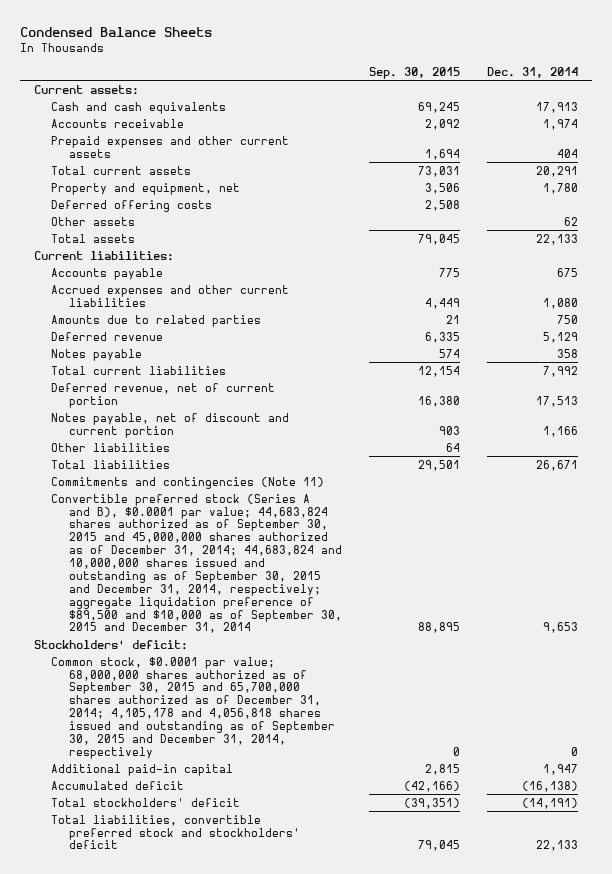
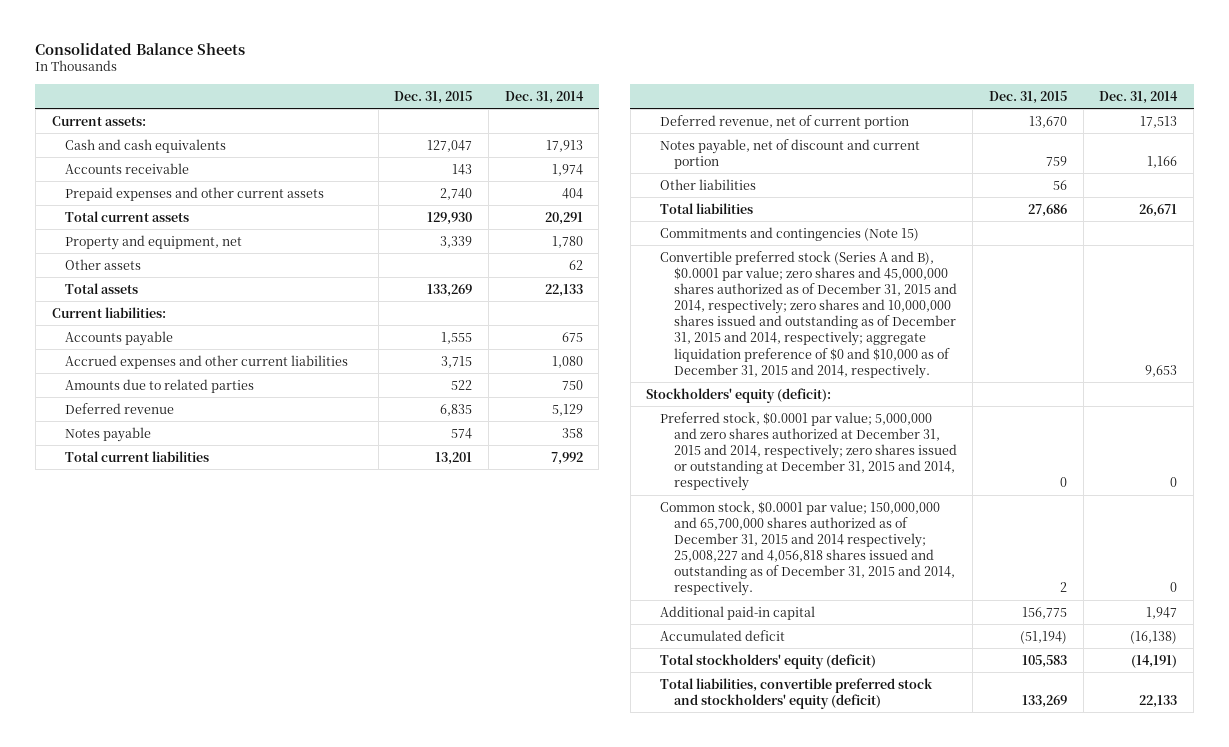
- Condensed Balance Sheets
+ Consolidated Balance Sheets
- | Sep. 30, 2015 | Dec. 31, 2014
+ | Dec. 31, 2015 | Dec. 31, 2014
- Deferred offering costs | 2,508 |
- Commitments and contingencies (Note 11)
- Convertible preferred stock (Series A and B), $0.0001 par value; 44,683,824 shares authorized as of September 30, 2015 and 45,000,000 shares authorized as of December 31, 2014; 44,683,824 and 10,000,000 shares issued and outstanding as of September 30, 2015 and December 31, 2014, respectively; aggregate liquidation preference of $89,500 and $10,000 as of September 30, 2015 and December 31, 2014 | 88,895 | 9,653
- Stockholders' deficit:
- Common stock, $0.0001 par value; 68,000,000 shares authorized as of September 30, 2015 and 65,700,000 shares authorized as of December 31, 2014; 4,105,178 and 4,056,818 shares issued and outstanding as of September 30, 2015 and December 31, 2014, respectively | 0 | 0
+ Commitments and contingencies (Note 15)
+ Convertible preferred stock (Series A and B), $0.0001 par value; zero shares and 45,000,000 shares authorized as of December 31, 2015 and 2014, respectively; zero shares and 10,000,000 shares issued and outstanding as of December 31, 2015 and 2014, respectively; aggregate liquidation preference of $0 and $10,000 as of December 31, 2015 and 2014, respectively. | | 9,653
+ Stockholders' equity (deficit):
+ Preferred stock, $0.0001 par value; 5,000,000 and zero shares authorized at December 31, 2015 and 2014, respectively; zero shares issued or outstanding at December 31, 2015 and 2014, respectively | 0 | 0
+ Common stock, $0.0001 par value; 150,000,000 and 65,700,000 shares authorized as of December 31, 2015 and 2014 respectively; 25,008,227 and 4,056,818 shares issued and outstanding as of December 31, 2015 and 2014, respectively. | 2 | 0
- Total stockholders' deficit | (39,351) | (14,191)
- Total liabilities, convertible preferred stock and stockholders' deficit | 79,045 | 22,133
+ Total stockholders' equity (deficit) | 105,583 | (14,191)
+ Total liabilities, convertible preferred stock and stockholders' equity (deficit) | 133,269 | 22,133

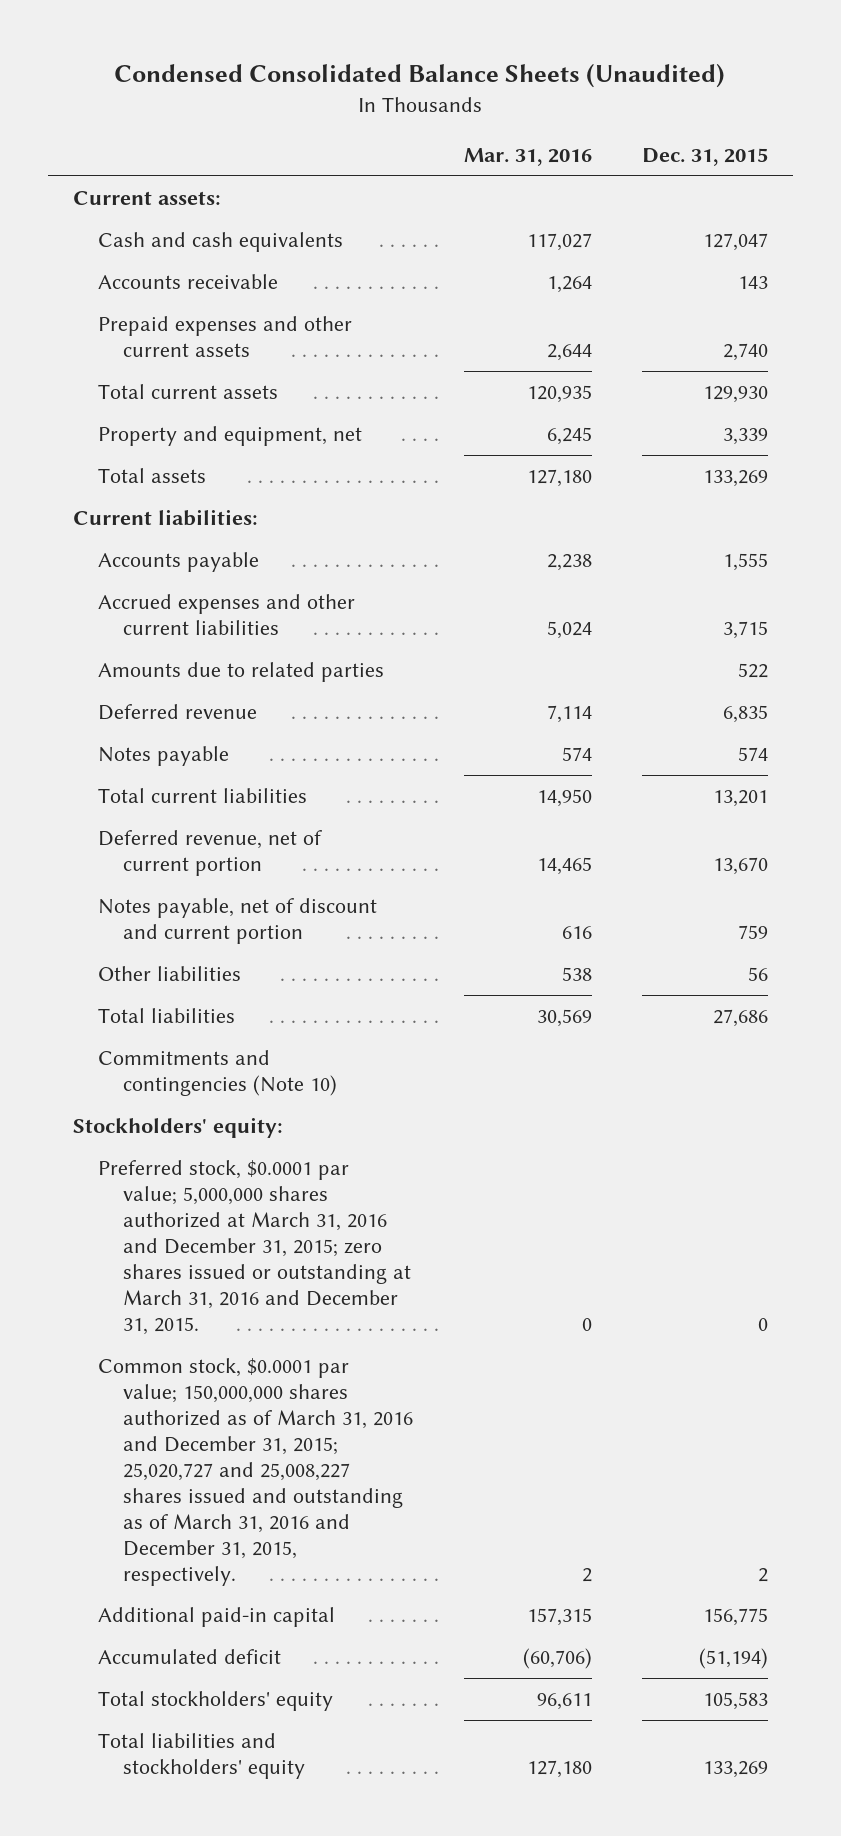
- Consolidated Balance Sheets
+ Condensed Consolidated Balance Sheets (Unaudited)
- | Dec. 31, 2015 | Dec. 31, 2014
+ | Mar. 31, 2016 | Dec. 31, 2015
- Other assets | | 62
- Commitments and contingencies (Note 15)
- Convertible preferred stock (Series A and B), $0.0001 par value; zero shares and 45,000,000 shares authorized as of December 31, 2015 and 2014, respectively; zero shares and 10,000,000 shares issued and outstanding as of December 31, 2015 and 2014, respectively; aggregate liquidation preference of $0 and $10,000 as of December 31, 2015 and 2014, respectively. | | 9,653
- Stockholders' equity (deficit):
- Preferred stock, $0.0001 par value; 5,000,000 and zero shares authorized at December 31, 2015 and 2014, respectively; zero shares issued or outstanding at December 31, 2015 and 2014, respectively | 0 | 0
- Common stock, $0.0001 par value; 150,000,000 and 65,700,000 shares authorized as of December 31, 2015 and 2014 respectively; 25,008,227 and 4,056,818 shares issued and outstanding as of December 31, 2015 and 2014, respectively. | 2 | 0
+ Commitments and contingencies (Note 10)
+ Stockholders' equity:
+ Preferred stock, $0.0001 par value; 5,000,000 shares authorized at March 31, 2016 and December 31, 2015; zero shares issued or outstanding at March 31, 2016 and December 31, 2015. | 0 | 0
+ Common stock, $0.0001 par value; 150,000,000 shares authorized as of March 31, 2016 and December 31, 2015; 25,020,727 and 25,008,227 shares issued and outstanding as of March 31, 2016 and December 31, 2015, respectively. | 2 | 2
- Total stockholders' equity (deficit) | 105,583 | (14,191)
- Total liabilities, convertible preferred stock and stockholders' equity (deficit) | 133,269 | 22,133
+ Total stockholders' equity | 96,611 | 105,583
+ Total liabilities and stockholders' equity | 127,180 | 133,269

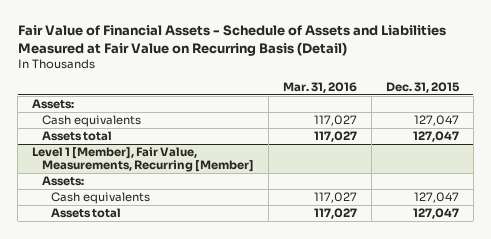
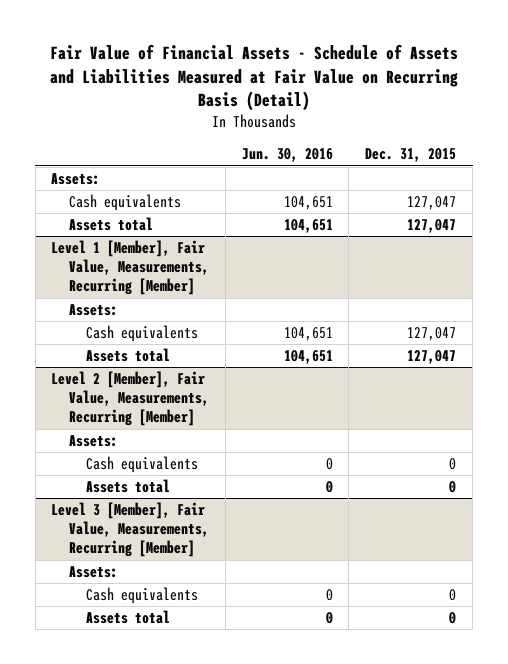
- | Mar. 31, 2016 | Dec. 31, 2015
+ | Jun. 30, 2016 | Dec. 31, 2015
+ Level 2 [Member], Fair Value, Measurements, Recurring [Member]
+ Assets:
+ Cash equivalents | 0 | 0
+ Assets total | 0 | 0
+ Level 3 [Member], Fair Value, Measurements, Recurring [Member]
+ Assets:
+ Cash equivalents | 0 | 0
+ Assets total | 0 | 0

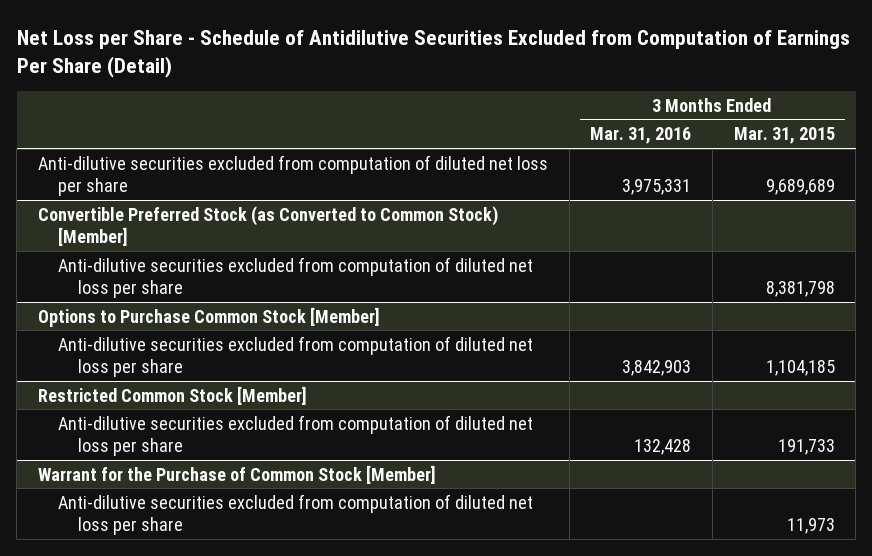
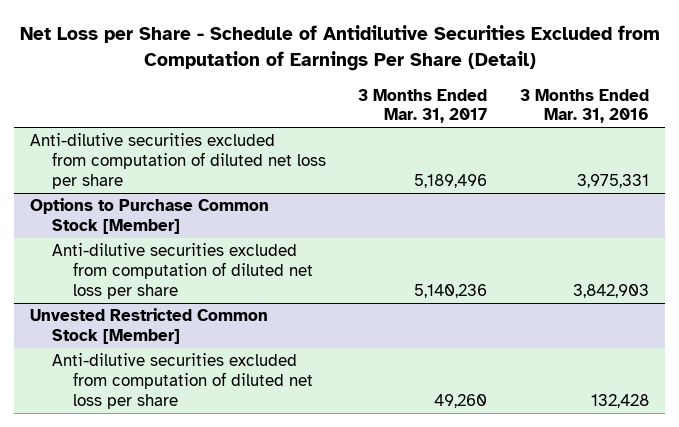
- | 3 Months Ended Mar. 31, 2016 | 3 Months Ended Mar. 31, 2015
+ | 3 Months Ended Mar. 31, 2017 | 3 Months Ended Mar. 31, 2016
- Convertible Preferred Stock (as Converted to Common Stock) [Member]
- Anti-dilutive securities excluded from computation of diluted net loss per share | | 8,381,798
- Restricted Common Stock [Member]
+ Unvested Restricted Common Stock [Member]
- Warrant for the Purchase of Common Stock [Member]
- Anti-dilutive securities excluded from computation of diluted net loss per share | | 11,973

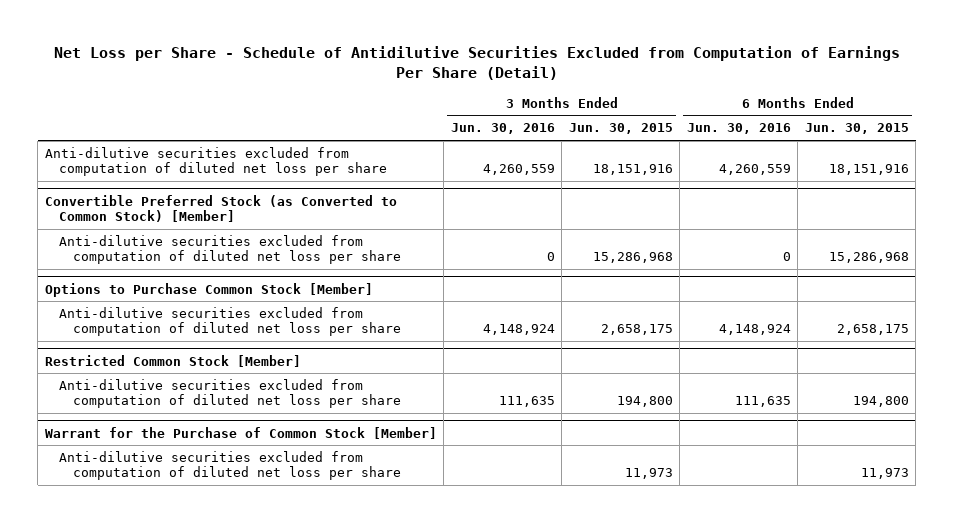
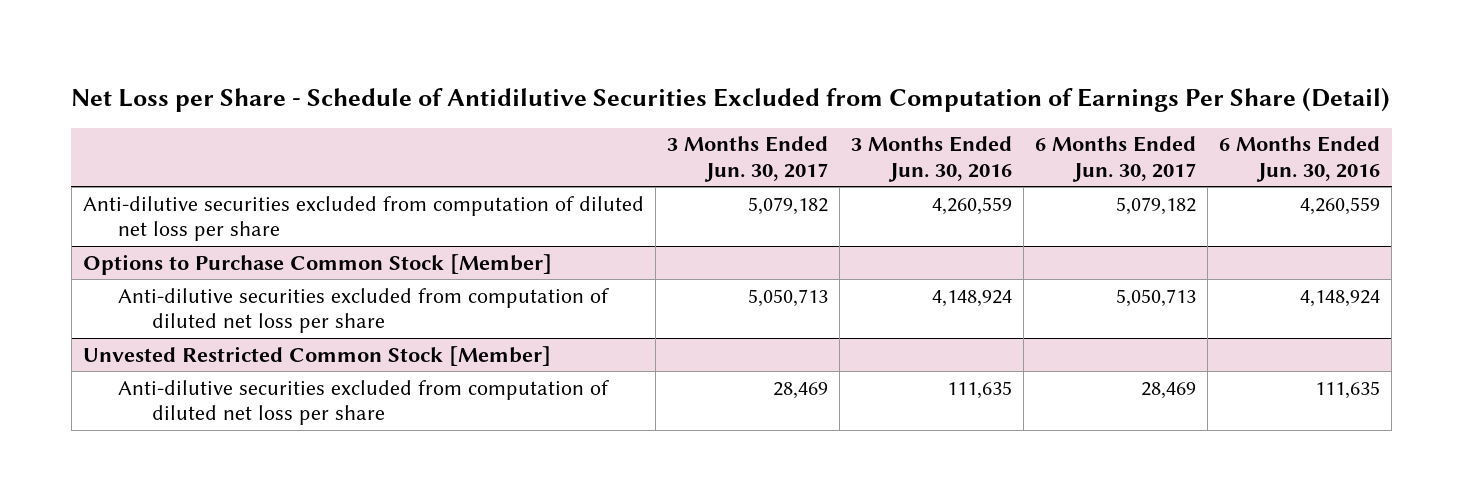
- | 3 Months Ended Jun. 30, 2016 | 3 Months Ended Jun. 30, 2015 | 6 Months Ended Jun. 30, 2016 | 6 Months Ended Jun. 30, 2015
+ | 3 Months Ended Jun. 30, 2017 | 3 Months Ended Jun. 30, 2016 | 6 Months Ended Jun. 30, 2017 | 6 Months Ended Jun. 30, 2016
- Convertible Preferred Stock (as Converted to Common Stock) [Member]
- Anti-dilutive securities excluded from computation of diluted net loss per share | 0 | 15,286,968 | 0 | 15,286,968
- Restricted Common Stock [Member]
+ Unvested Restricted Common Stock [Member]
- Warrant for the Purchase of Common Stock [Member]
- Anti-dilutive securities excluded from computation of diluted net loss per share | | 11,973 | | 11,973

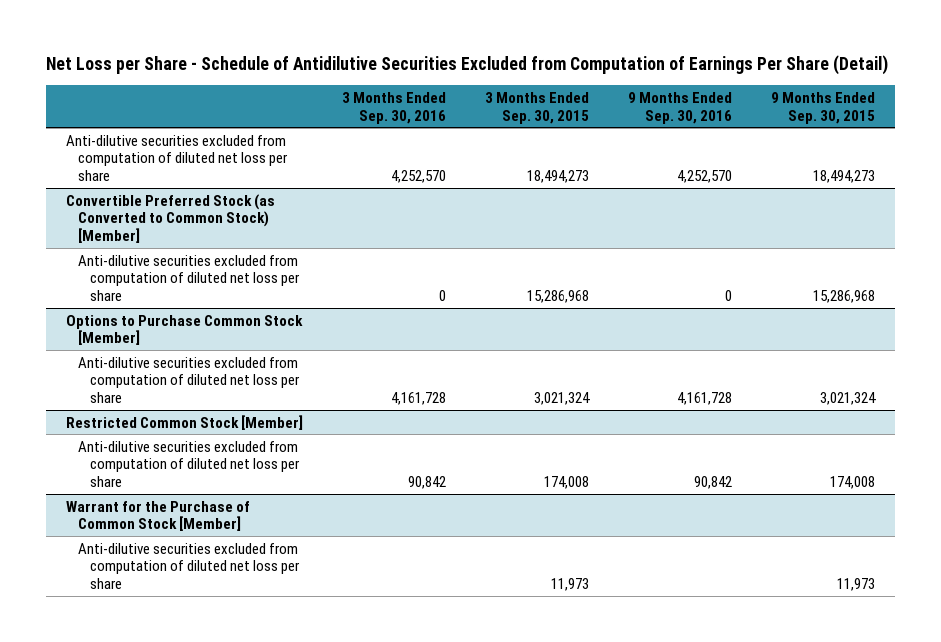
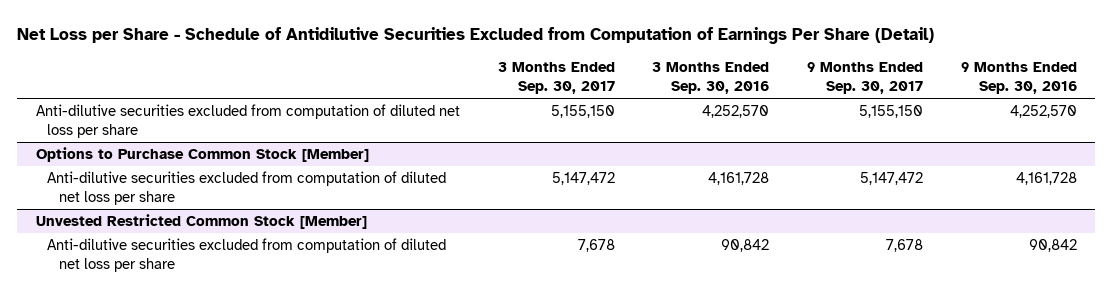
- | 3 Months Ended Sep. 30, 2016 | 3 Months Ended Sep. 30, 2015 | 9 Months Ended Sep. 30, 2016 | 9 Months Ended Sep. 30, 2015
+ | 3 Months Ended Sep. 30, 2017 | 3 Months Ended Sep. 30, 2016 | 9 Months Ended Sep. 30, 2017 | 9 Months Ended Sep. 30, 2016
- Convertible Preferred Stock (as Converted to Common Stock) [Member]
- Anti-dilutive securities excluded from computation of diluted net loss per share | 0 | 15,286,968 | 0 | 15,286,968
- Restricted Common Stock [Member]
+ Unvested Restricted Common Stock [Member]
- Warrant for the Purchase of Common Stock [Member]
- Anti-dilutive securities excluded from computation of diluted net loss per share | | 11,973 | | 11,973

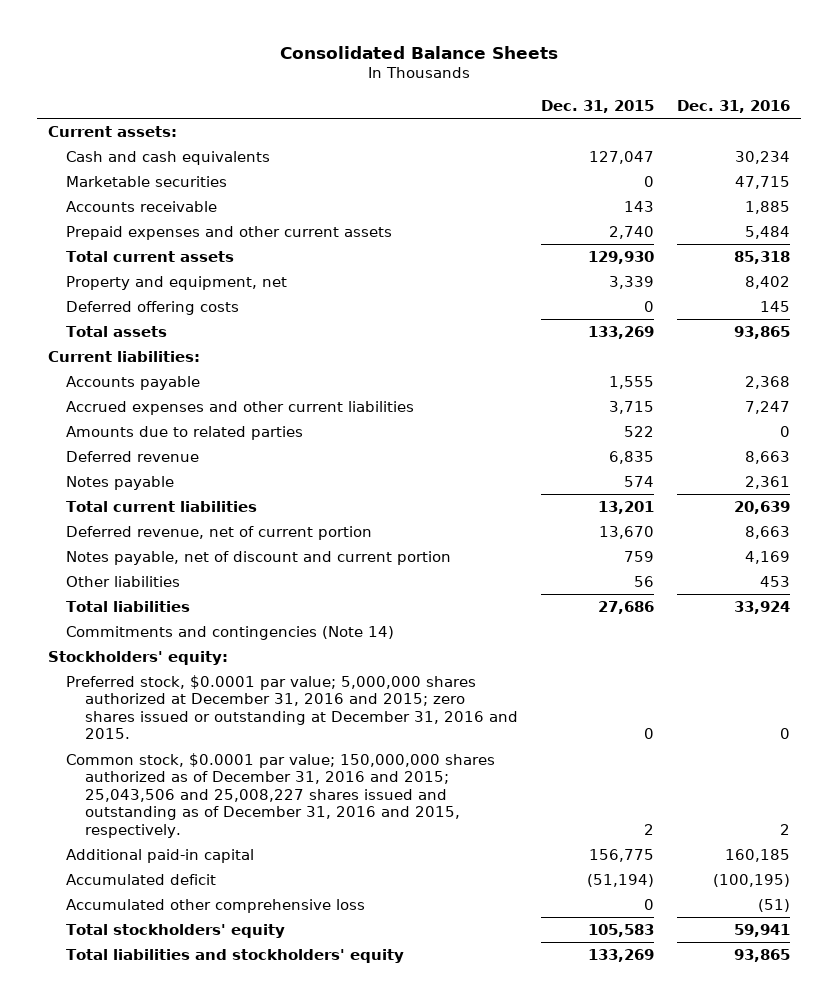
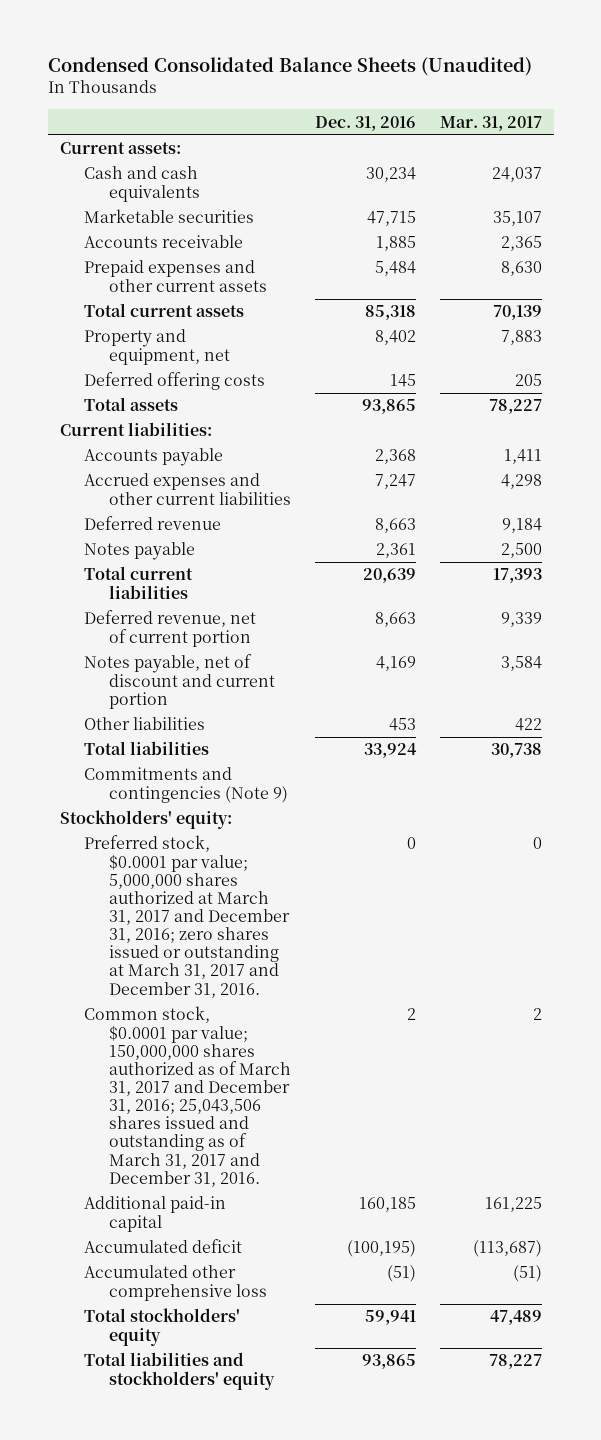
- Consolidated Balance Sheets
+ Condensed Consolidated Balance Sheets (Unaudited)
- | Dec. 31, 2015 | Dec. 31, 2016
+ | Dec. 31, 2016 | Mar. 31, 2017
- Amounts due to related parties | 522 | 0
- Commitments and contingencies (Note 14)
+ Commitments and contingencies (Note 9)
- Preferred stock, $0.0001 par value; 5,000,000 shares authorized at December 31, 2016 and 2015; zero shares issued or outstanding at December 31, 2016 and 2015. | 0 | 0
- Common stock, $0.0001 par value; 150,000,000 shares authorized as of December 31, 2016 and 2015; 25,043,506 and 25,008,227 shares issued and outstanding as of December 31, 2016 and 2015, respectively. | 2 | 2
+ Preferred stock, $0.0001 par value; 5,000,000 shares authorized at March 31, 2017 and December 31, 2016; zero shares issued or outstanding at March 31, 2017 and December 31, 2016. | 0 | 0
+ Common stock, $0.0001 par value; 150,000,000 shares authorized as of March 31, 2017 and December 31, 2016; 25,043,506 shares issued and outstanding as of March 31, 2017 and December 31, 2016. | 2 | 2

